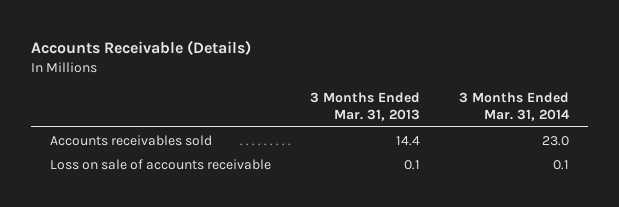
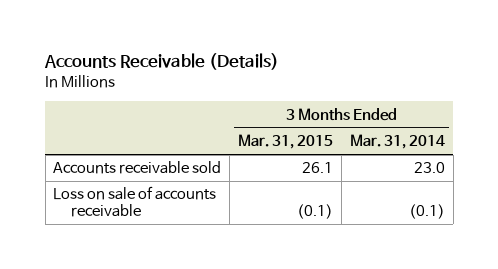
- | 3 Months Ended Mar. 31, 2013 | 3 Months Ended Mar. 31, 2014
+ | 3 Months Ended Mar. 31, 2015 | 3 Months Ended Mar. 31, 2014
- Accounts receivables sold | 14.4 | 23.0
- Loss on sale of accounts receivable | 0.1 | 0.1
+ Accounts receivable sold | 26.1 | 23.0
+ Loss on sale of accounts receivable | (0.1) | (0.1)

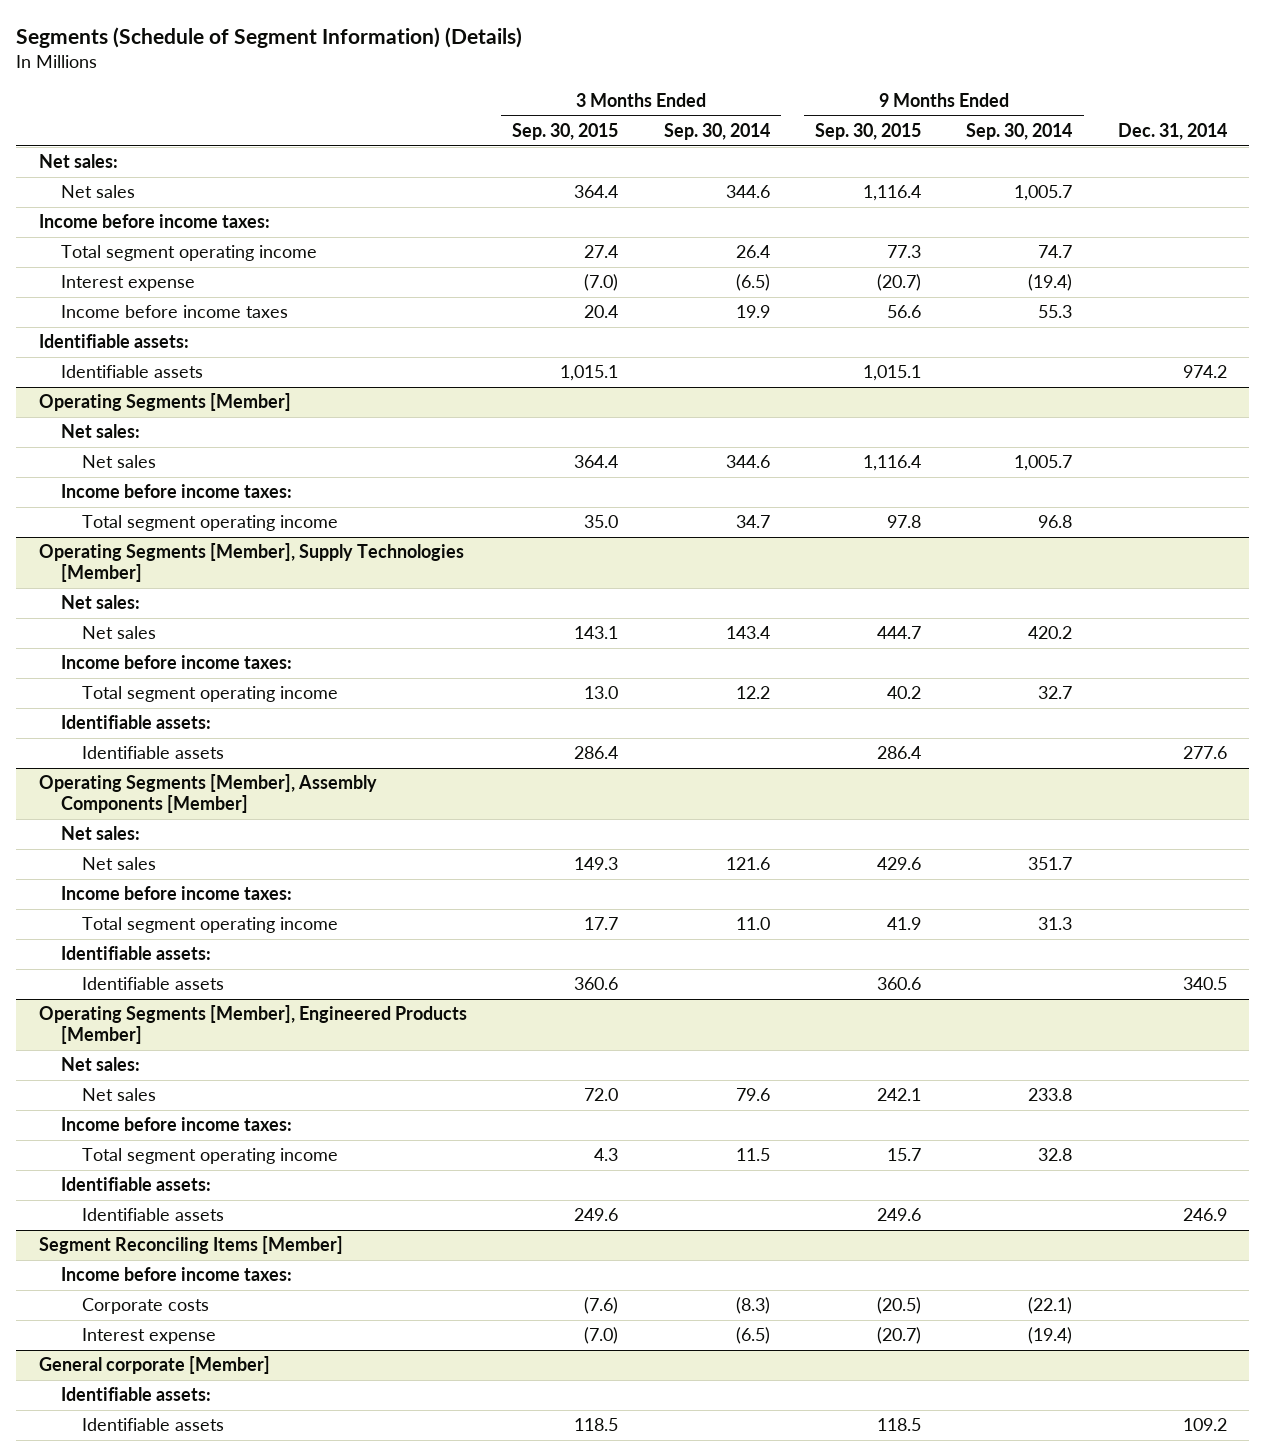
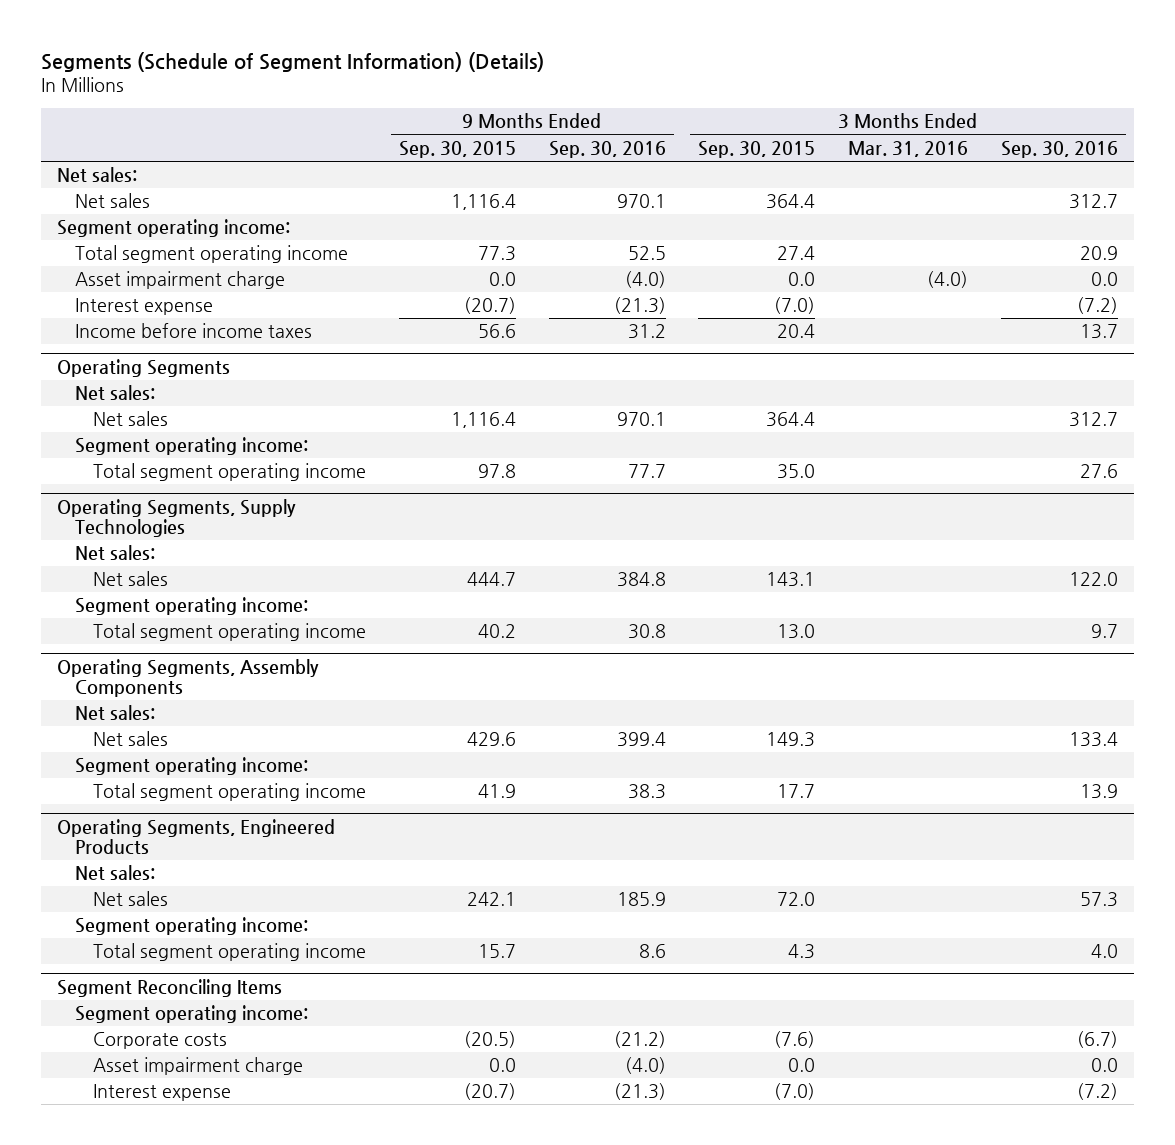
- | 3 Months Ended Sep. 30, 2015 | 3 Months Ended Sep. 30, 2014 | 9 Months Ended Sep. 30, 2015 | 9 Months Ended Sep. 30, 2014 | Dec. 31, 2014
+ | 9 Months Ended Sep. 30, 2015 | 9 Months Ended Sep. 30, 2016 | 3 Months Ended Sep. 30, 2015 | 3 Months Ended Mar. 31, 2016 | 3 Months Ended Sep. 30, 2016
- Income before income taxes:
+ Segment operating income:
+ Asset impairment charge | 0.0 | (4.0) | 0.0 | (4.0) | 0.0
- Identifiable assets:
- Identifiable assets | 1,015.1 | | 1,015.1 | | 974.2
- Operating Segments [Member]
+ Operating Segments
- Income before income taxes:
+ Segment operating income:
- Operating Segments [Member], Supply Technologies [Member]
+ Operating Segments, Supply Technologies
- Income before income taxes:
+ Segment operating income:
- Identifiable assets:
- Identifiable assets | 286.4 | | 286.4 | | 277.6
- Operating Segments [Member], Assembly Components [Member]
+ Operating Segments, Assembly Components
- Income before income taxes:
+ Segment operating income:
- Identifiable assets:
- Identifiable assets | 360.6 | | 360.6 | | 340.5
- Operating Segments [Member], Engineered Products [Member]
+ Operating Segments, Engineered Products
- Income before income taxes:
+ Segment operating income:
- Identifiable assets:
- Identifiable assets | 249.6 | | 249.6 | | 246.9
- Segment Reconciling Items [Member]
- Income before income taxes:
+ Segment Reconciling Items
+ Segment operating income:
+ Asset impairment charge | 0.0 | (4.0) | 0.0 | | 0.0
- General corporate [Member]
- Identifiable assets:
- Identifiable assets | 118.5 | | 118.5 | | 109.2

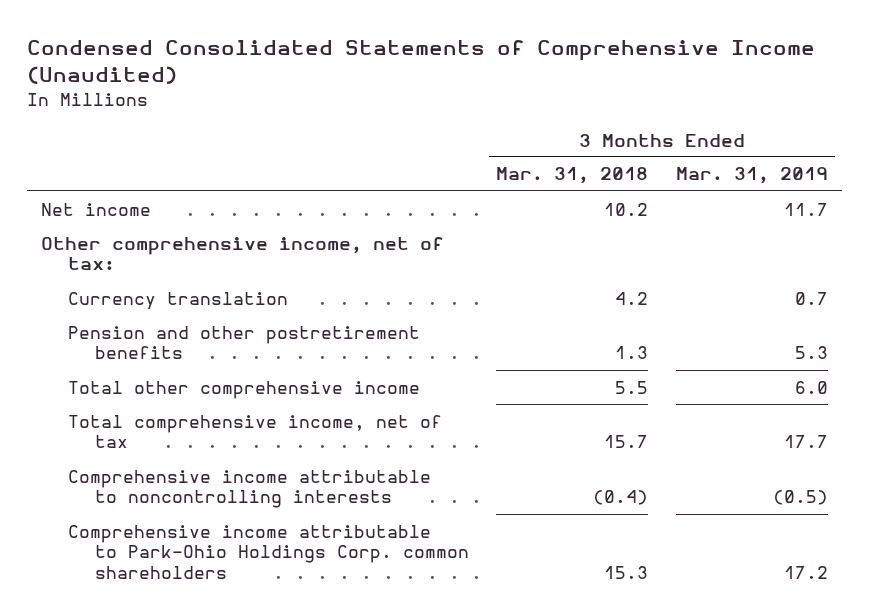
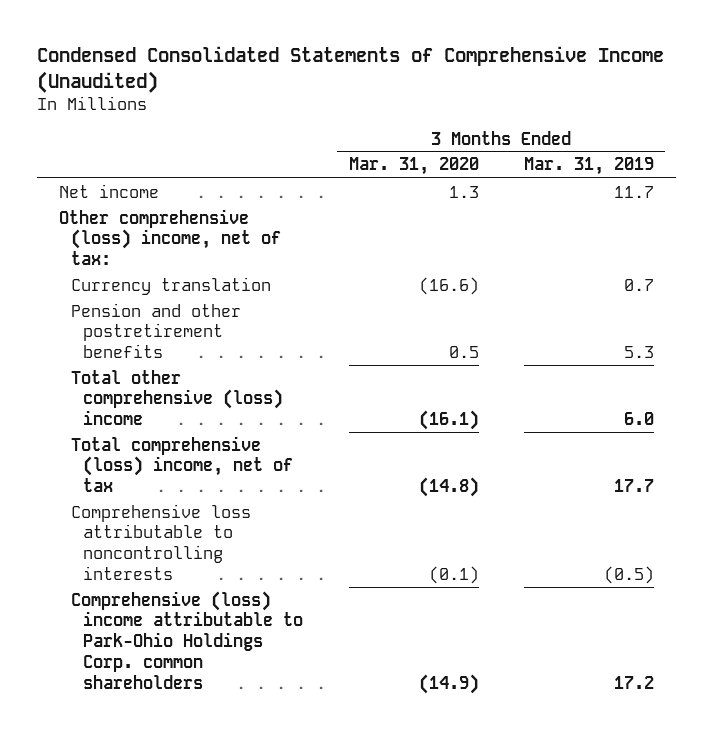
- | 3 Months Ended Mar. 31, 2018 | 3 Months Ended Mar. 31, 2019
+ | 3 Months Ended Mar. 31, 2020 | 3 Months Ended Mar. 31, 2019
- Other comprehensive income, net of tax:
+ Other comprehensive (loss) income, net of tax:
- Total other comprehensive income | 5.5 | 6.0
- Total comprehensive income, net of tax | 15.7 | 17.7
- Comprehensive income attributable to noncontrolling interests | (0.4) | (0.5)
- Comprehensive income attributable to Park-Ohio Holdings Corp. common shareholders | 15.3 | 17.2
+ Total other comprehensive (loss) income | (16.1) | 6.0
+ Total comprehensive (loss) income, net of tax | (14.8) | 17.7
+ Comprehensive loss attributable to noncontrolling interests | (0.1) | (0.5)
+ Comprehensive (loss) income attributable to Park-Ohio Holdings Corp. common shareholders | (14.9) | 17.2

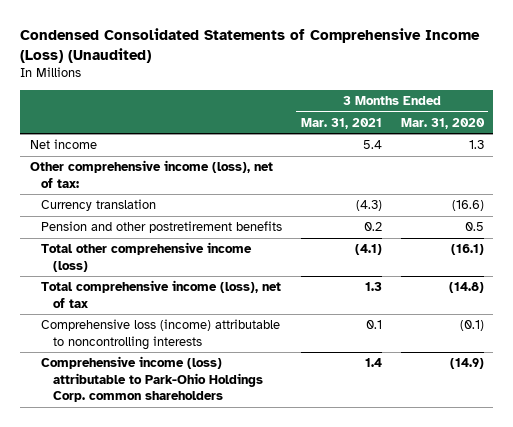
- Condensed Consolidated Statements of Comprehensive Income (Unaudited)
+ Condensed Consolidated Statements of Comprehensive Income (Loss) (Unaudited)
- | 3 Months Ended Mar. 31, 2020 | 3 Months Ended Mar. 31, 2019
+ | 3 Months Ended Mar. 31, 2021 | 3 Months Ended Mar. 31, 2020
- Other comprehensive (loss) income, net of tax:
+ Other comprehensive income (loss), net of tax:
- Total other comprehensive (loss) income | (16.1) | 6.0
- Total comprehensive (loss) income, net of tax | (14.8) | 17.7
- Comprehensive loss attributable to noncontrolling interests | (0.1) | (0.5)
- Comprehensive (loss) income attributable to Park-Ohio Holdings Corp. common shareholders | (14.9) | 17.2
+ Total other comprehensive income (loss) | (4.1) | (16.1)
+ Total comprehensive income (loss), net of tax | 1.3 | (14.8)
+ Comprehensive loss (income) attributable to noncontrolling interests | 0.1 | (0.1)
+ Comprehensive income (loss) attributable to Park-Ohio Holdings Corp. common shareholders | 1.4 | (14.9)

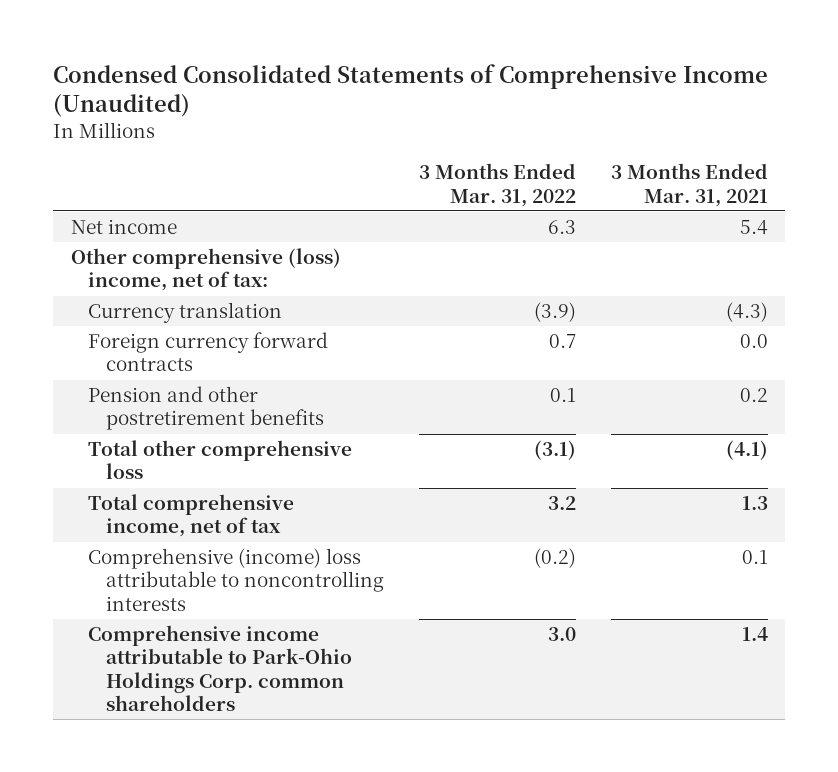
- Condensed Consolidated Statements of Comprehensive Income (Loss) (Unaudited)
+ Condensed Consolidated Statements of Comprehensive Income (Unaudited)
- | 3 Months Ended Mar. 31, 2021 | 3 Months Ended Mar. 31, 2020
+ | 3 Months Ended Mar. 31, 2022 | 3 Months Ended Mar. 31, 2021
- Other comprehensive income (loss), net of tax:
+ Other comprehensive (loss) income, net of tax:
+ Foreign currency forward contracts | 0.7 | 0.0
- Total other comprehensive income (loss) | (4.1) | (16.1)
- Total comprehensive income (loss), net of tax | 1.3 | (14.8)
- Comprehensive loss (income) attributable to noncontrolling interests | 0.1 | (0.1)
- Comprehensive income (loss) attributable to Park-Ohio Holdings Corp. common shareholders | 1.4 | (14.9)
+ Total other comprehensive loss | (3.1) | (4.1)
+ Total comprehensive income, net of tax | 3.2 | 1.3
+ Comprehensive (income) loss attributable to noncontrolling interests | (0.2) | 0.1
+ Comprehensive income attributable to Park-Ohio Holdings Corp. common shareholders | 3.0 | 1.4

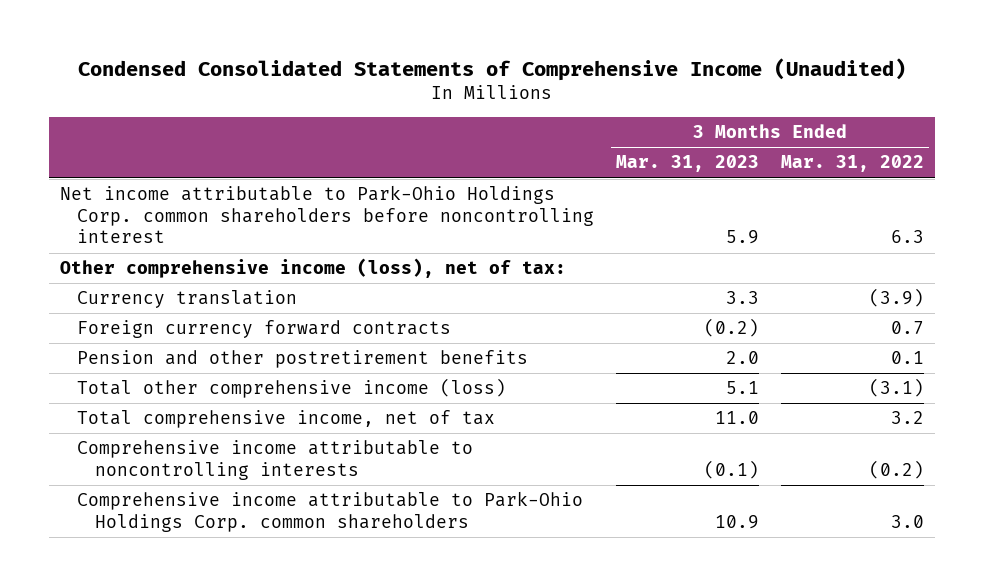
- | 3 Months Ended Mar. 31, 2022 | 3 Months Ended Mar. 31, 2021
+ | 3 Months Ended Mar. 31, 2023 | 3 Months Ended Mar. 31, 2022
- Net income | 6.3 | 5.4
- Other comprehensive (loss) income, net of tax:
+ Net income attributable to Park-Ohio Holdings Corp. common shareholders before noncontrolling interest | 5.9 | 6.3
+ Other comprehensive income (loss), net of tax:
- Total other comprehensive loss | (3.1) | (4.1)
+ Total other comprehensive income (loss) | 5.1 | (3.1)
- Comprehensive (income) loss attributable to noncontrolling interests | (0.2) | 0.1
+ Comprehensive income attributable to noncontrolling interests | (0.1) | (0.2)

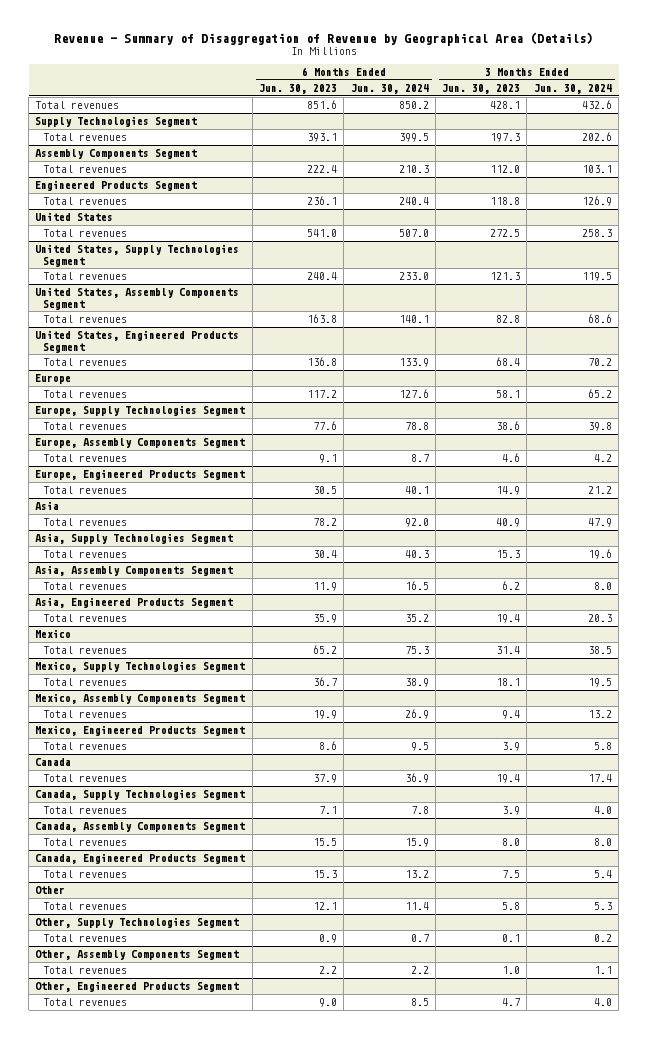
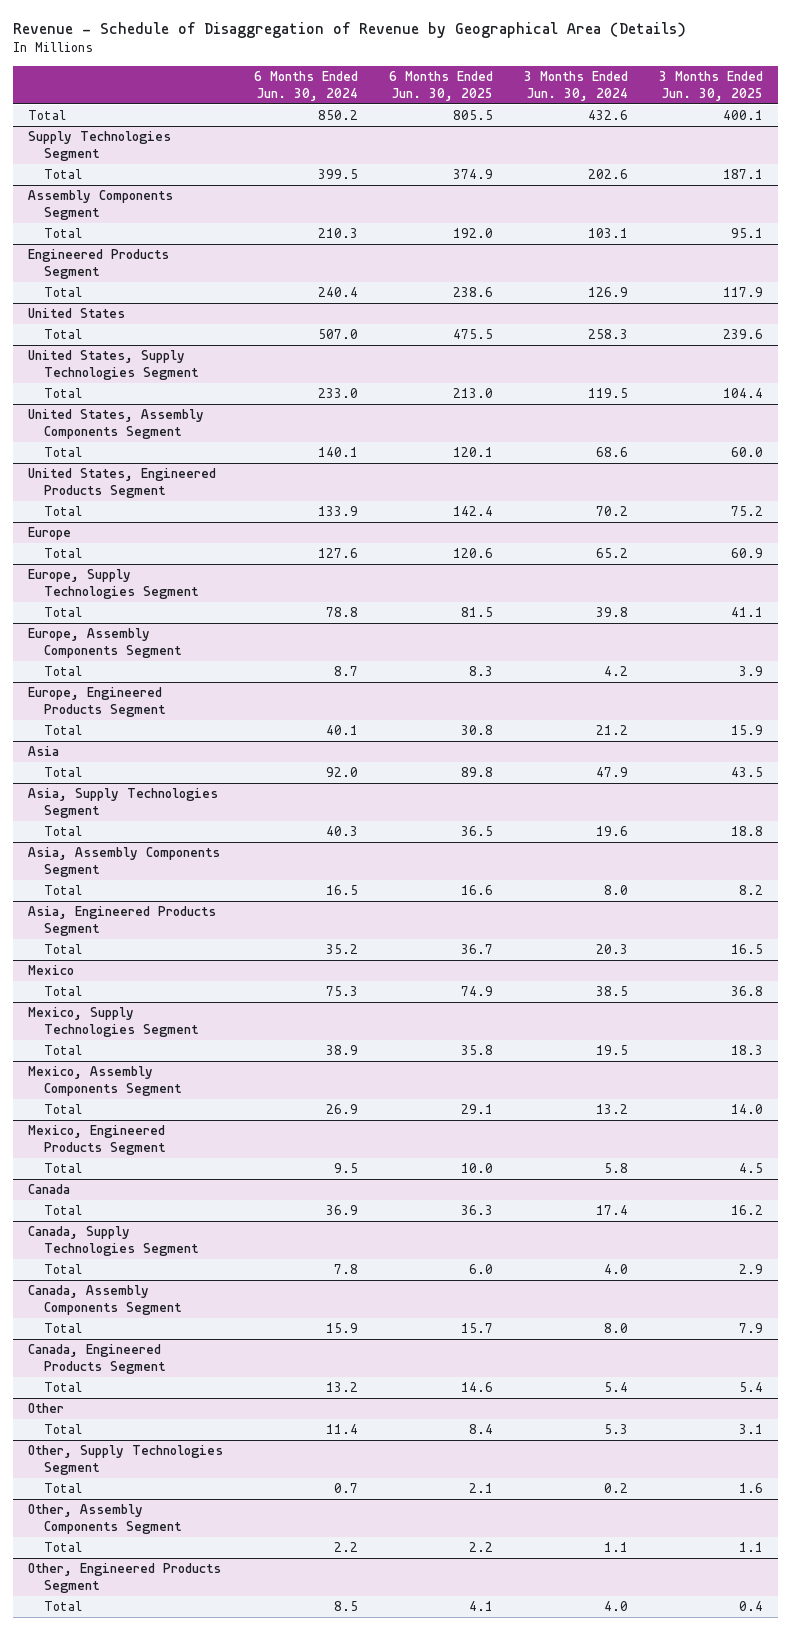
- Revenue - Summary of Disaggregation of Revenue by Geographical Area (Details)
+ Revenue - Schedule of Disaggregation of Revenue by Geographical Area (Details)
- | 6 Months Ended Jun. 30, 2023 | 6 Months Ended Jun. 30, 2024 | 3 Months Ended Jun. 30, 2023 | 3 Months Ended Jun. 30, 2024
+ | 6 Months Ended Jun. 30, 2024 | 6 Months Ended Jun. 30, 2025 | 3 Months Ended Jun. 30, 2024 | 3 Months Ended Jun. 30, 2025
- Total revenues | 851.6 | 850.2 | 428.1 | 432.6
+ Total | 850.2 | 805.5 | 432.6 | 400.1
@ Supply Technologies Segment
- Total revenues | 393.1 | 399.5 | 197.3 | 202.6
+ Total | 399.5 | 374.9 | 202.6 | 187.1
@ Assembly Components Segment
- Total revenues | 222.4 | 210.3 | 112.0 | 103.1
+ Total | 210.3 | 192.0 | 103.1 | 95.1
@ Engineered Products Segment
- Total revenues | 236.1 | 240.4 | 118.8 | 126.9
+ Total | 240.4 | 238.6 | 126.9 | 117.9
@ United States
- Total revenues | 541.0 | 507.0 | 272.5 | 258.3
+ Total | 507.0 | 475.5 | 258.3 | 239.6
@ United States, Supply Technologies Segment
- Total revenues | 240.4 | 233.0 | 121.3 | 119.5
+ Total | 233.0 | 213.0 | 119.5 | 104.4
@ United States, Assembly Components Segment
- Total revenues | 163.8 | 140.1 | 82.8 | 68.6
+ Total | 140.1 | 120.1 | 68.6 | 60.0
@ United States, Engineered Products Segment
- Total revenues | 136.8 | 133.9 | 68.4 | 70.2
+ Total | 133.9 | 142.4 | 70.2 | 75.2
@ Europe
- Total revenues | 117.2 | 127.6 | 58.1 | 65.2
+ Total | 127.6 | 120.6 | 65.2 | 60.9
@ Europe, Supply Technologies Segment
- Total revenues | 77.6 | 78.8 | 38.6 | 39.8
+ Total | 78.8 | 81.5 | 39.8 | 41.1
@ Europe, Assembly Components Segment
- Total revenues | 9.1 | 8.7 | 4.6 | 4.2
+ Total | 8.7 | 8.3 | 4.2 | 3.9
@ Europe, Engineered Products Segment
- Total revenues | 30.5 | 40.1 | 14.9 | 21.2
+ Total | 40.1 | 30.8 | 21.2 | 15.9
@ Asia
- Total revenues | 78.2 | 92.0 | 40.9 | 47.9
+ Total | 92.0 | 89.8 | 47.9 | 43.5
@ Asia, Supply Technologies Segment
- Total revenues | 30.4 | 40.3 | 15.3 | 19.6
+ Total | 40.3 | 36.5 | 19.6 | 18.8
@ Asia, Assembly Components Segment
- Total revenues | 11.9 | 16.5 | 6.2 | 8.0
+ Total | 16.5 | 16.6 | 8.0 | 8.2
@ Asia, Engineered Products Segment
- Total revenues | 35.9 | 35.2 | 19.4 | 20.3
+ Total | 35.2 | 36.7 | 20.3 | 16.5
@ Mexico
- Total revenues | 65.2 | 75.3 | 31.4 | 38.5
+ Total | 75.3 | 74.9 | 38.5 | 36.8
@ Mexico, Supply Technologies Segment
- Total revenues | 36.7 | 38.9 | 18.1 | 19.5
+ Total | 38.9 | 35.8 | 19.5 | 18.3
@ Mexico, Assembly Components Segment
- Total revenues | 19.9 | 26.9 | 9.4 | 13.2
+ Total | 26.9 | 29.1 | 13.2 | 14.0
@ Mexico, Engineered Products Segment
- Total revenues | 8.6 | 9.5 | 3.9 | 5.8
+ Total | 9.5 | 10.0 | 5.8 | 4.5
@ Canada
- Total revenues | 37.9 | 36.9 | 19.4 | 17.4
+ Total | 36.9 | 36.3 | 17.4 | 16.2
@ Canada, Supply Technologies Segment
- Total revenues | 7.1 | 7.8 | 3.9 | 4.0
+ Total | 7.8 | 6.0 | 4.0 | 2.9
@ Canada, Assembly Components Segment
- Total revenues | 15.5 | 15.9 | 8.0 | 8.0
+ Total | 15.9 | 15.7 | 8.0 | 7.9
@ Canada, Engineered Products Segment
- Total revenues | 15.3 | 13.2 | 7.5 | 5.4
+ Total | 13.2 | 14.6 | 5.4 | 5.4
@ Other
- Total revenues | 12.1 | 11.4 | 5.8 | 5.3
+ Total | 11.4 | 8.4 | 5.3 | 3.1
@ Other, Supply Technologies Segment
- Total revenues | 0.9 | 0.7 | 0.1 | 0.2
+ Total | 0.7 | 2.1 | 0.2 | 1.6
@ Other, Assembly Components Segment
- Total revenues | 2.2 | 2.2 | 1.0 | 1.1
+ Total | 2.2 | 2.2 | 1.1 | 1.1
@ Other, Engineered Products Segment
- Total revenues | 9.0 | 8.5 | 4.7 | 4.0
+ Total | 8.5 | 4.1 | 4.0 | 0.4

